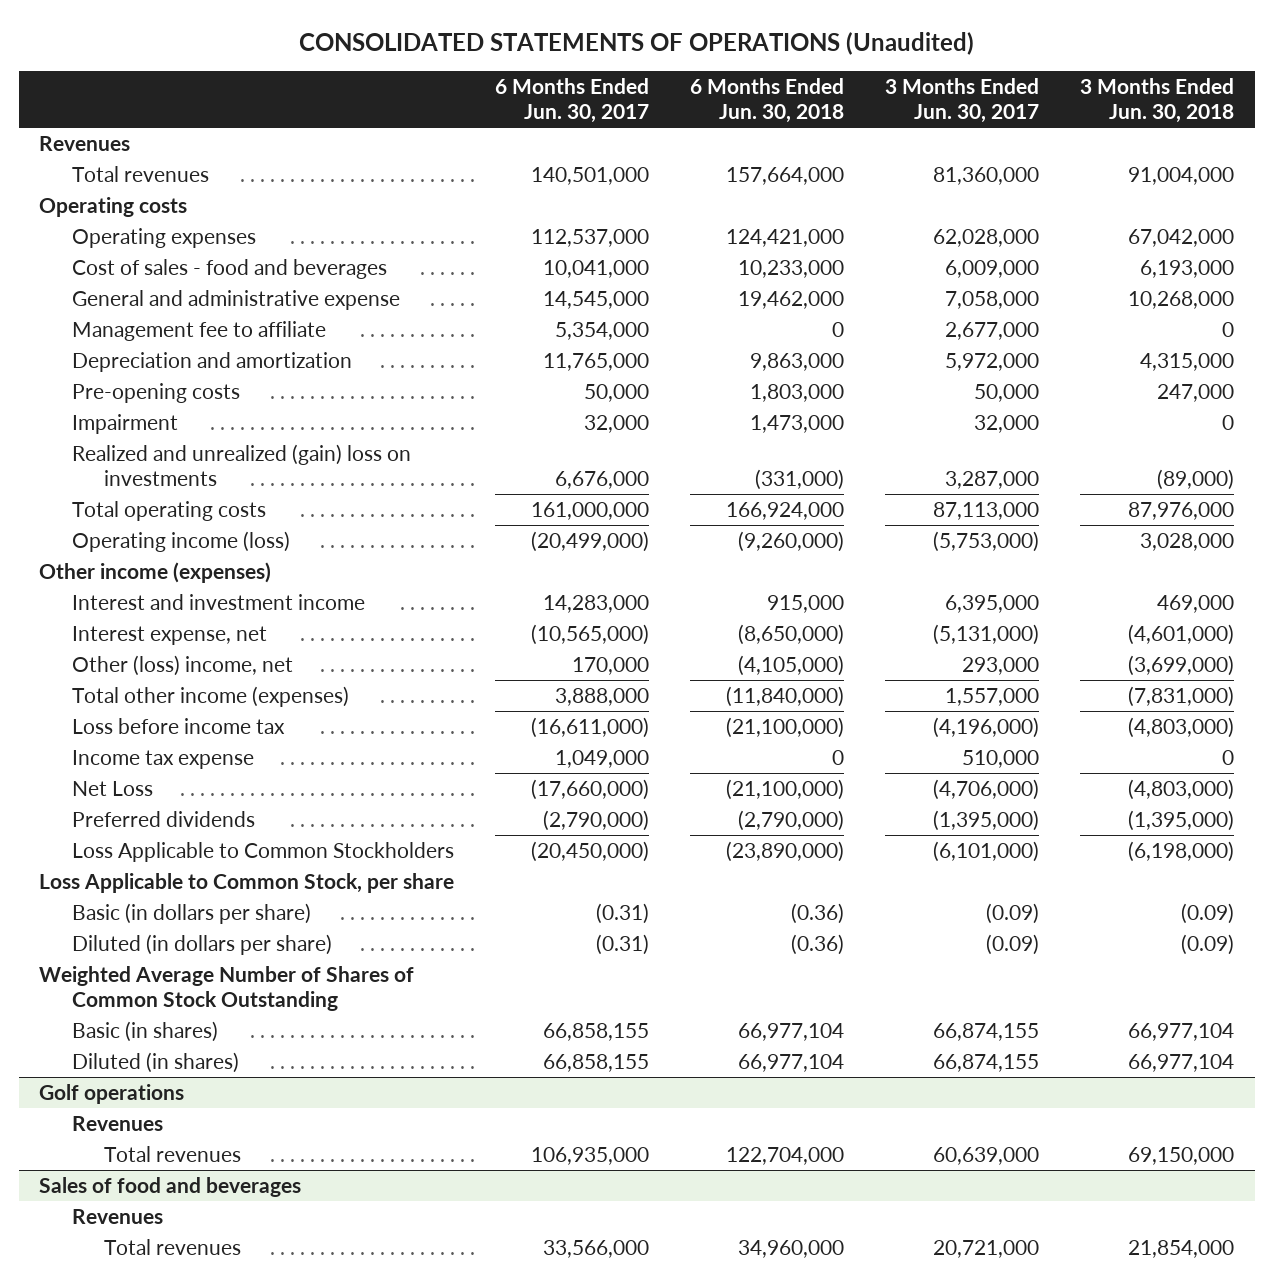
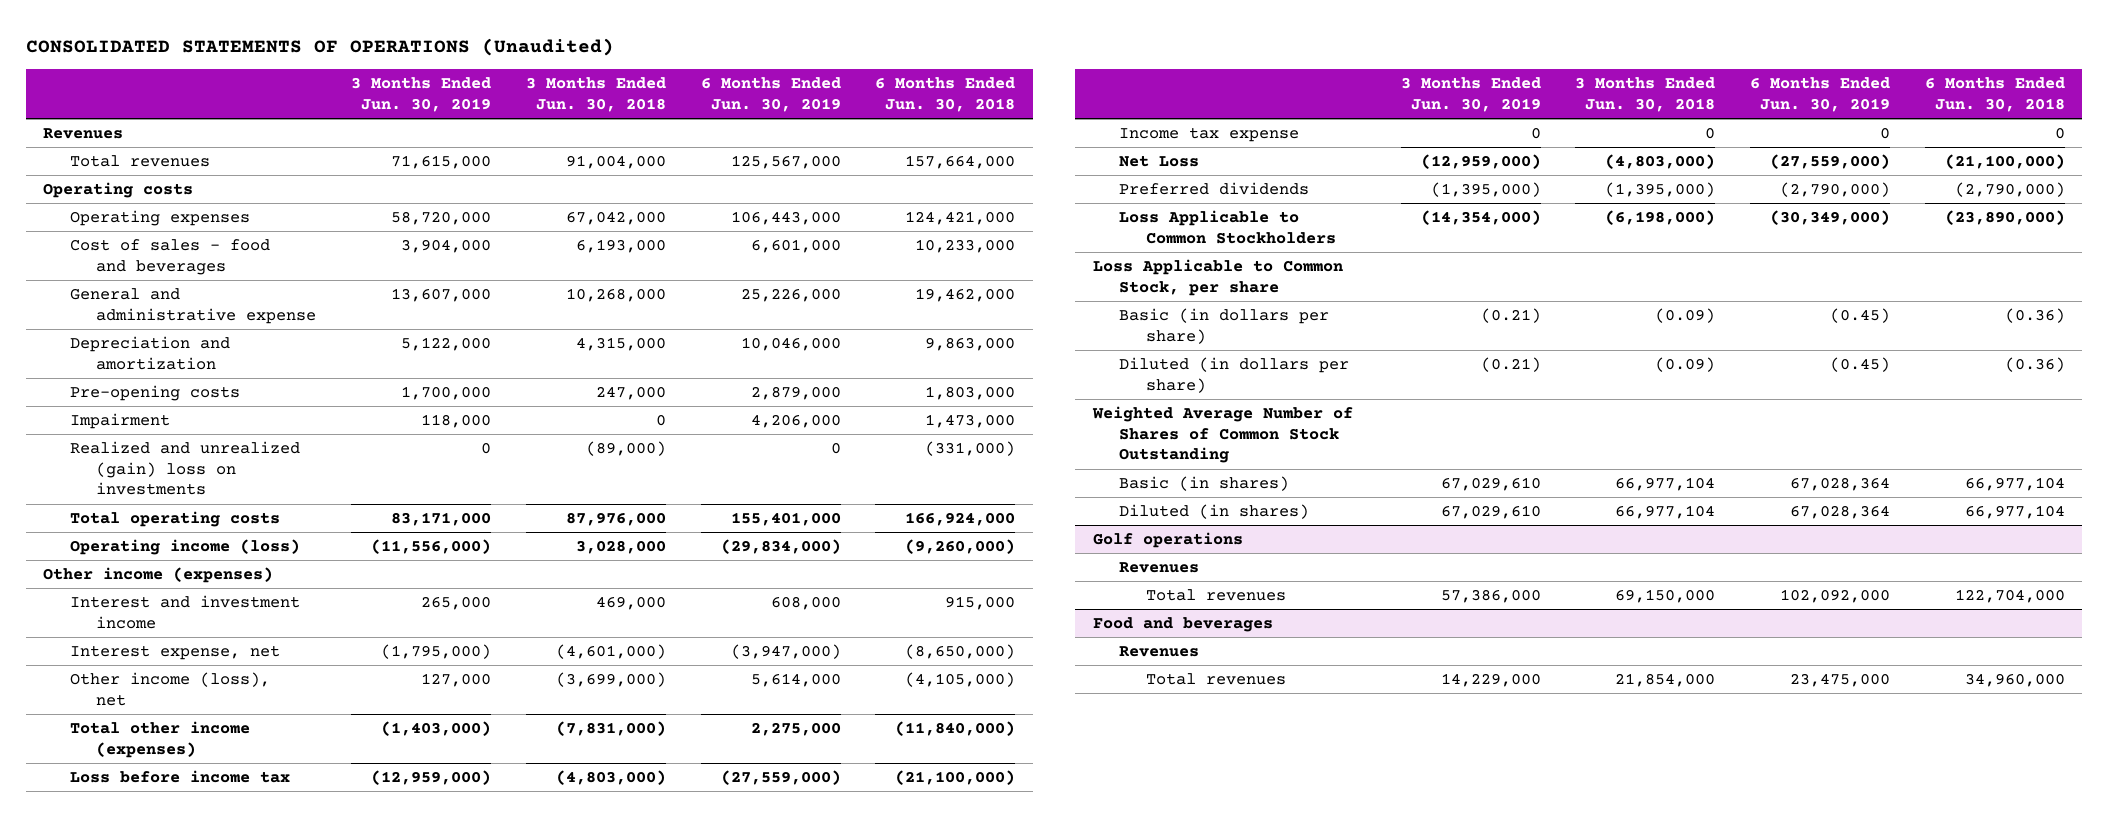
- | 6 Months Ended Jun. 30, 2017 | 6 Months Ended Jun. 30, 2018 | 3 Months Ended Jun. 30, 2017 | 3 Months Ended Jun. 30, 2018
+ | 3 Months Ended Jun. 30, 2019 | 3 Months Ended Jun. 30, 2018 | 6 Months Ended Jun. 30, 2019 | 6 Months Ended Jun. 30, 2018
- Management fee to affiliate | 5,354,000 | 0 | 2,677,000 | 0
- Other (loss) income, net | 170,000 | (4,105,000) | 293,000 | (3,699,000)
+ Other income (loss), net | 127,000 | (3,699,000) | 5,614,000 | (4,105,000)
- Sales of food and beverages
+ Food and beverages

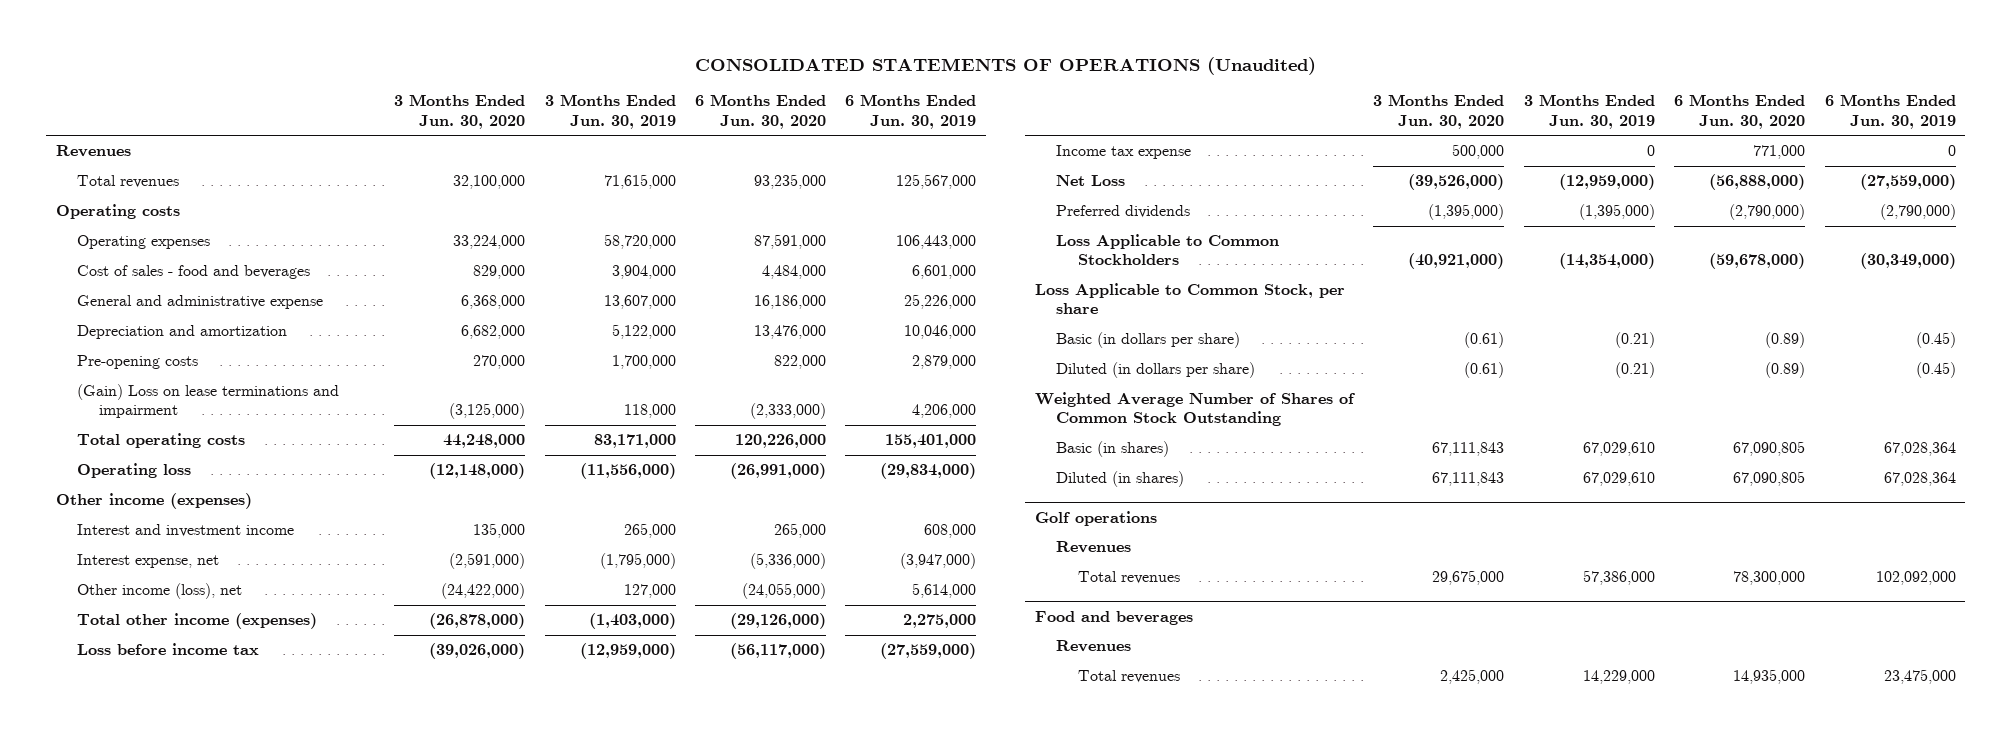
- | 3 Months Ended Jun. 30, 2019 | 3 Months Ended Jun. 30, 2018 | 6 Months Ended Jun. 30, 2019 | 6 Months Ended Jun. 30, 2018
+ | 3 Months Ended Jun. 30, 2020 | 3 Months Ended Jun. 30, 2019 | 6 Months Ended Jun. 30, 2020 | 6 Months Ended Jun. 30, 2019
- Impairment | 118,000 | 0 | 4,206,000 | 1,473,000
- Realized and unrealized (gain) loss on investments | 0 | (89,000) | 0 | (331,000)
+ (Gain) Loss on lease terminations and impairment | (3,125,000) | 118,000 | (2,333,000) | 4,206,000
- Operating income (loss) | (11,556,000) | 3,028,000 | (29,834,000) | (9,260,000)
+ Operating loss | (12,148,000) | (11,556,000) | (26,991,000) | (29,834,000)

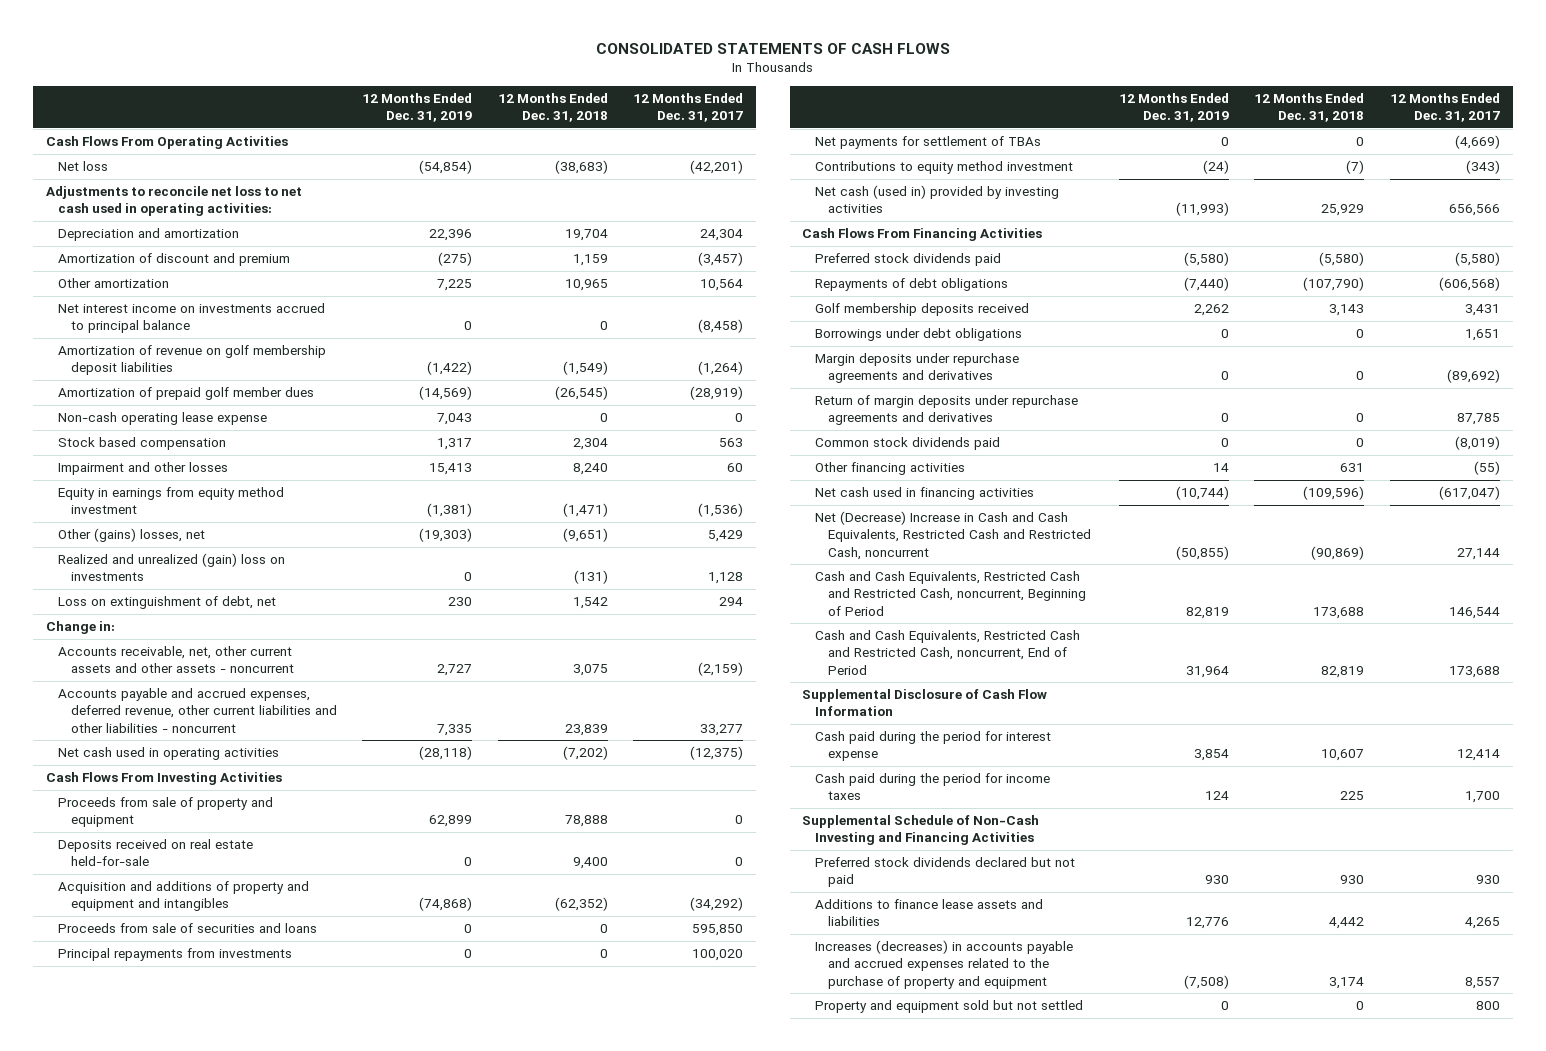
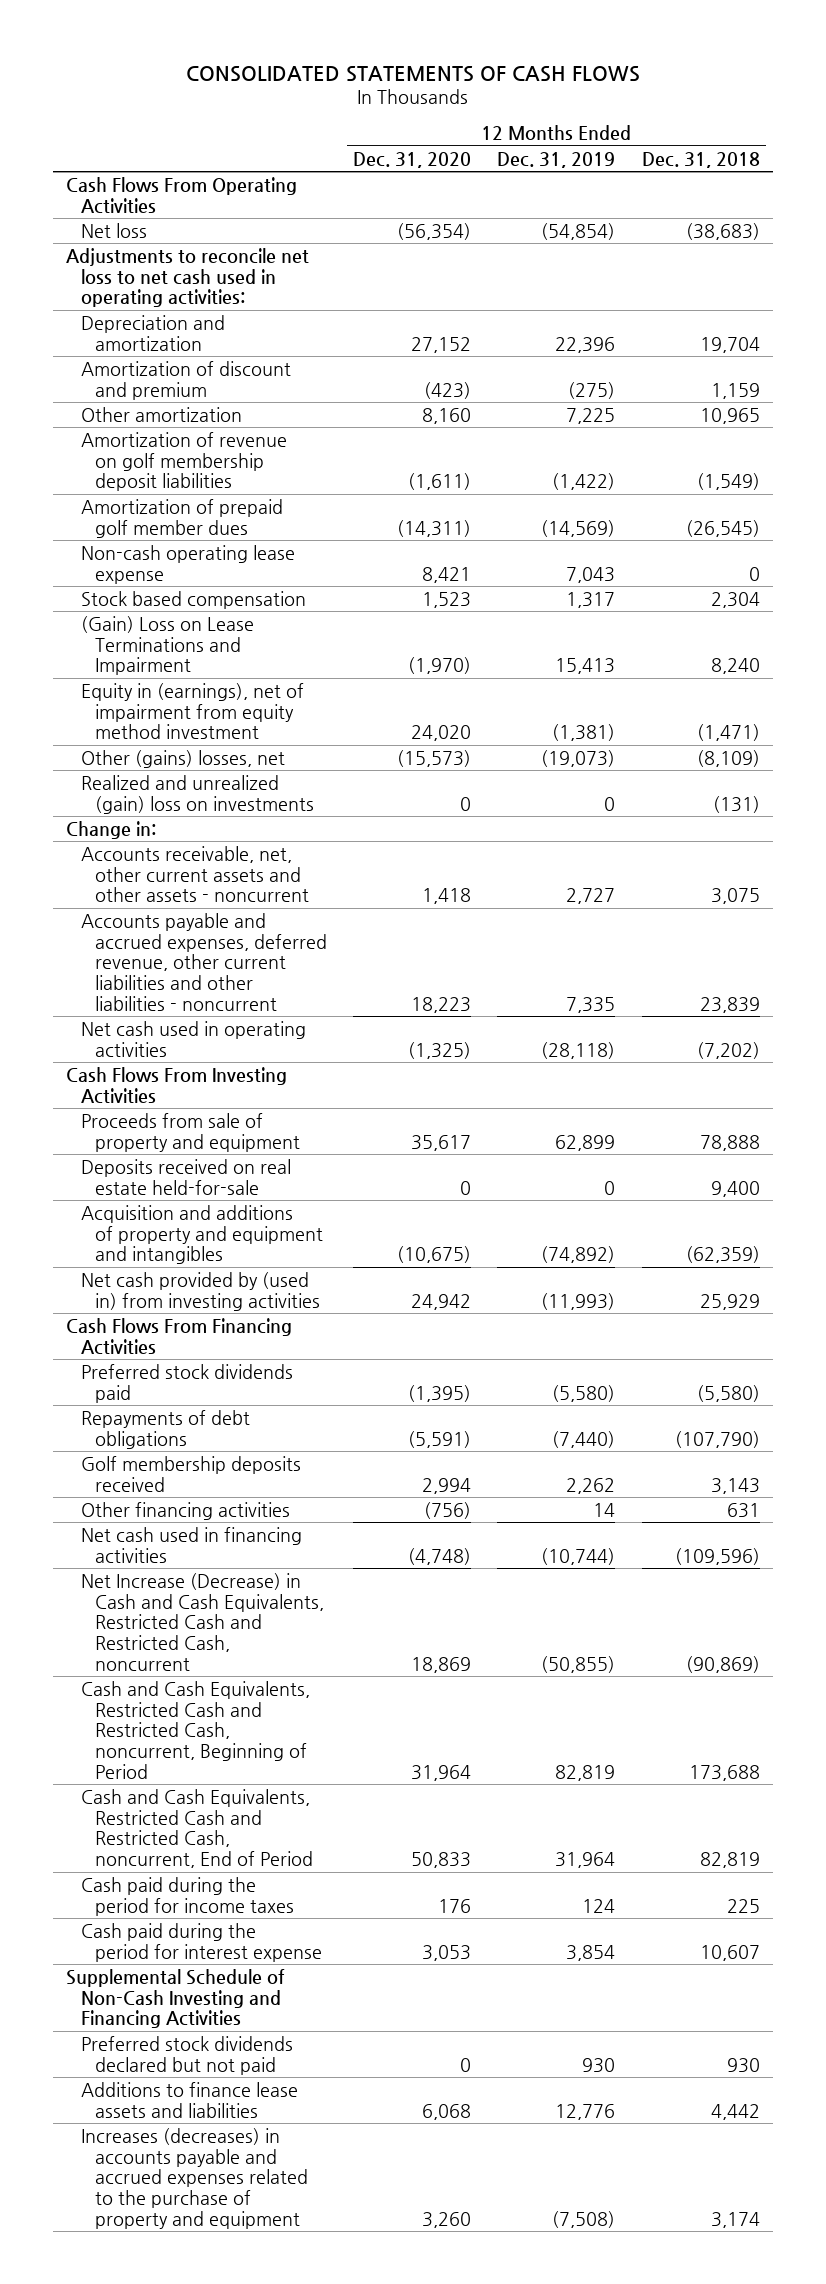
- | 12 Months Ended Dec. 31, 2019 | 12 Months Ended Dec. 31, 2018 | 12 Months Ended Dec. 31, 2017
+ | 12 Months Ended Dec. 31, 2020 | 12 Months Ended Dec. 31, 2019 | 12 Months Ended Dec. 31, 2018
- Net interest income on investments accrued to principal balance | 0 | 0 | (8,458)
- Impairment and other losses | 15,413 | 8,240 | 60
- Equity in earnings from equity method investment | (1,381) | (1,471) | (1,536)
- Other (gains) losses, net | (19,303) | (9,651) | 5,429
+ (Gain) Loss on Lease Terminations and Impairment | (1,970) | 15,413 | 8,240
+ Equity in (earnings), net of impairment from equity method investment | 24,020 | (1,381) | (1,471)
+ Other (gains) losses, net | (15,573) | (19,073) | (8,109)
- Loss on extinguishment of debt, net | 230 | 1,542 | 294
- Acquisition and additions of property and equipment and intangibles | (74,868) | (62,352) | (34,292)
- Proceeds from sale of securities and loans | 0 | 0 | 595,850
- Principal repayments from investments | 0 | 0 | 100,020
- Net payments for settlement of TBAs | 0 | 0 | (4,669)
- Contributions to equity method investment | (24) | (7) | (343)
- Net cash (used in) provided by investing activities | (11,993) | 25,929 | 656,566
+ Acquisition and additions of property and equipment and intangibles | (10,675) | (74,892) | (62,359)
+ Net cash provided by (used in) from investing activities | 24,942 | (11,993) | 25,929
- Borrowings under debt obligations | 0 | 0 | 1,651
- Margin deposits under repurchase agreements and derivatives | 0 | 0 | (89,692)
- Return of margin deposits under repurchase agreements and derivatives | 0 | 0 | 87,785
- Common stock dividends paid | 0 | 0 | (8,019)
- Net (Decrease) Increase in Cash and Cash Equivalents, Restricted Cash and Restricted Cash, noncurrent | (50,855) | (90,869) | 27,144
+ Net Increase (Decrease) in Cash and Cash Equivalents, Restricted Cash and Restricted Cash, noncurrent | 18,869 | (50,855) | (90,869)
- Supplemental Disclosure of Cash Flow Information
moved down: Cash paid during the period for interest expense | 3,053 | 3,854 | 10,607
- Property and equipment sold but not settled | 0 | 0 | 800

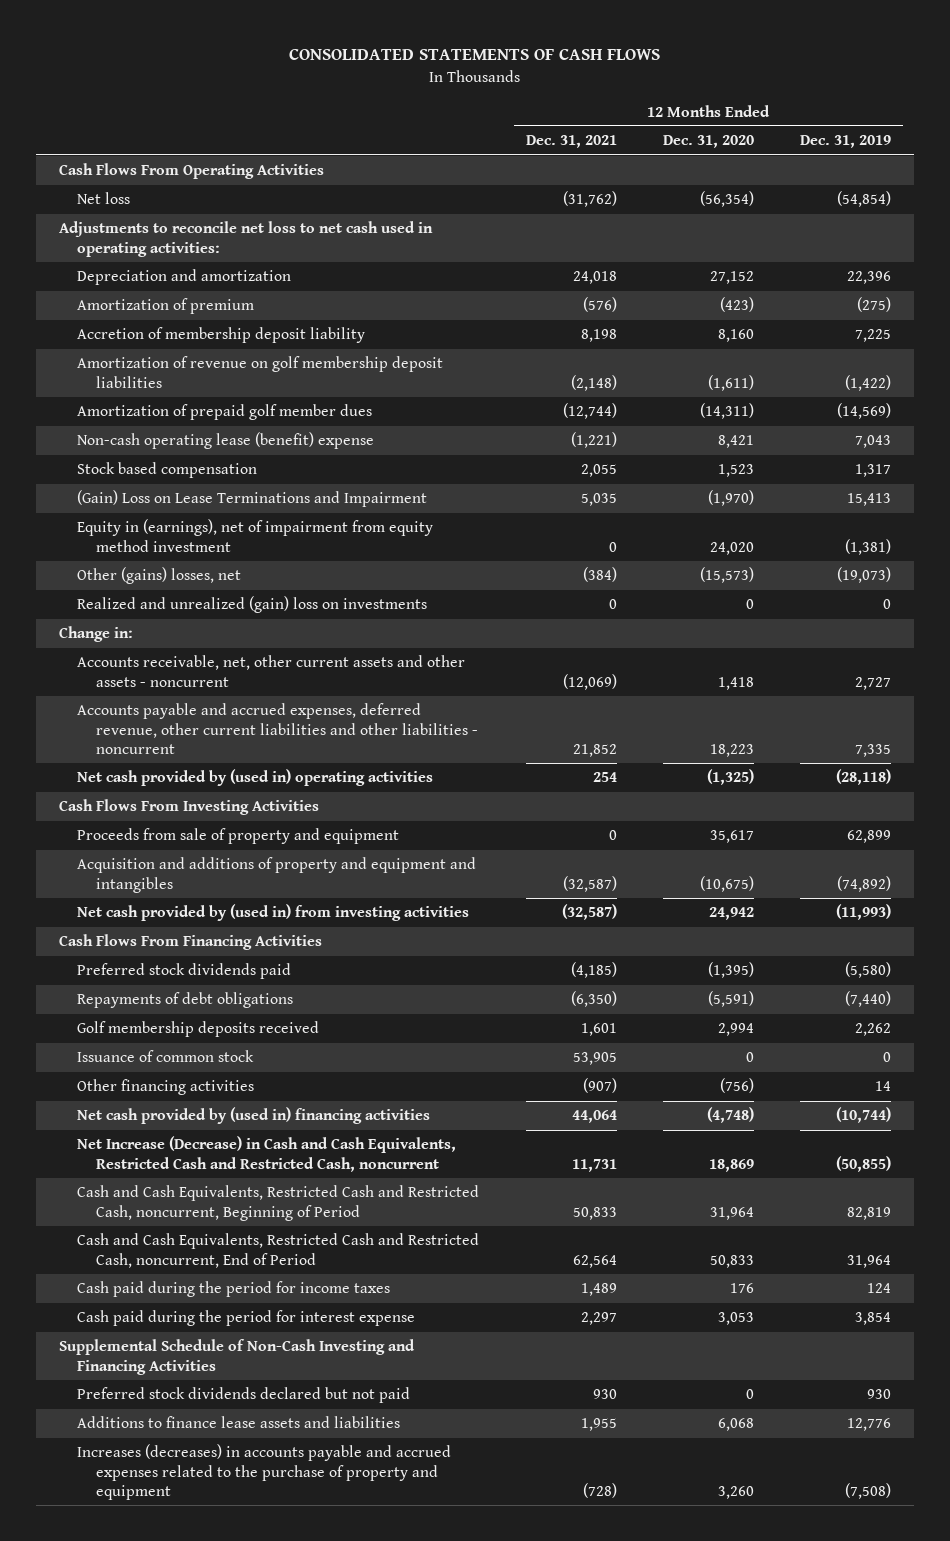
- | 12 Months Ended Dec. 31, 2020 | 12 Months Ended Dec. 31, 2019 | 12 Months Ended Dec. 31, 2018
+ | 12 Months Ended Dec. 31, 2021 | 12 Months Ended Dec. 31, 2020 | 12 Months Ended Dec. 31, 2019
- Amortization of discount and premium | (423) | (275) | 1,159
- Other amortization | 8,160 | 7,225 | 10,965
+ Amortization of premium | (576) | (423) | (275)
+ Accretion of membership deposit liability | 8,198 | 8,160 | 7,225
- Non-cash operating lease expense | 8,421 | 7,043 | 0
+ Non-cash operating lease (benefit) expense | (1,221) | 8,421 | 7,043
- Net cash used in operating activities | (1,325) | (28,118) | (7,202)
+ Net cash provided by (used in) operating activities | 254 | (1,325) | (28,118)
- Deposits received on real estate held-for-sale | 0 | 0 | 9,400
+ Issuance of common stock | 53,905 | 0 | 0
- Net cash used in financing activities | (4,748) | (10,744) | (109,596)
+ Net cash provided by (used in) financing activities | 44,064 | (4,748) | (10,744)

